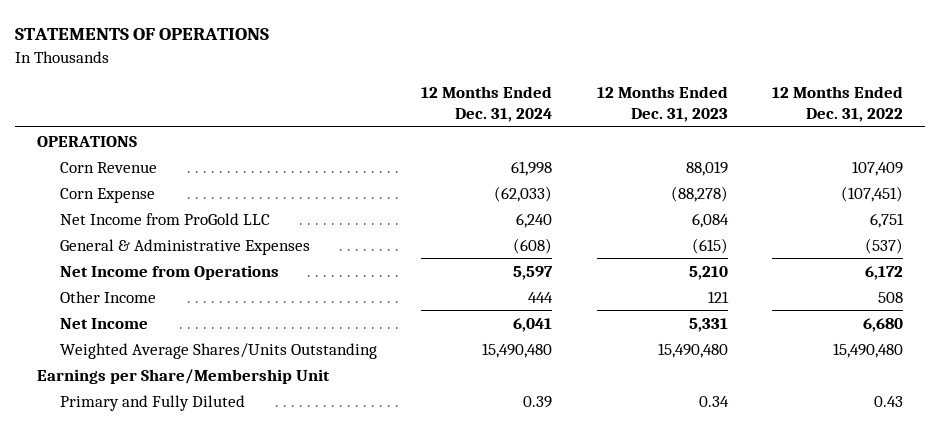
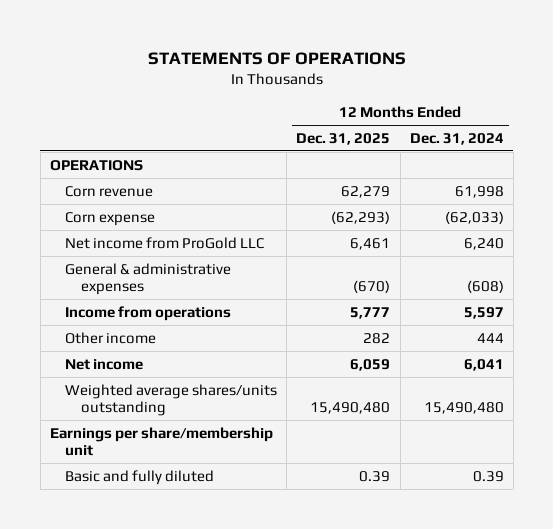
- | 12 Months Ended Dec. 31, 2024 | 12 Months Ended Dec. 31, 2023 | 12 Months Ended Dec. 31, 2022
+ | 12 Months Ended Dec. 31, 2025 | 12 Months Ended Dec. 31, 2024
- Corn Revenue | 61,998 | 88,019 | 107,409
- Corn Expense | (62,033) | (88,278) | (107,451)
- Net Income from ProGold LLC | 6,240 | 6,084 | 6,751
- General & Administrative Expenses | (608) | (615) | (537)
- Net Income from Operations | 5,597 | 5,210 | 6,172
- Other Income | 444 | 121 | 508
- Net Income | 6,041 | 5,331 | 6,680
- Weighted Average Shares/Units Outstanding | 15,490,480 | 15,490,480 | 15,490,480
- Earnings per Share/Membership Unit
- Primary and Fully Diluted | 0.39 | 0.34 | 0.43
+ Corn revenue | 62,279 | 61,998
+ Corn expense | (62,293) | (62,033)
+ Net income from ProGold LLC | 6,461 | 6,240
+ General & administrative expenses | (670) | (608)
+ Income from operations | 5,777 | 5,597
+ Other income | 282 | 444
+ Net income | 6,059 | 6,041
+ Weighted average shares/units outstanding | 15,490,480 | 15,490,480
+ Earnings per share/membership unit
+ Basic and fully diluted | 0.39 | 0.39

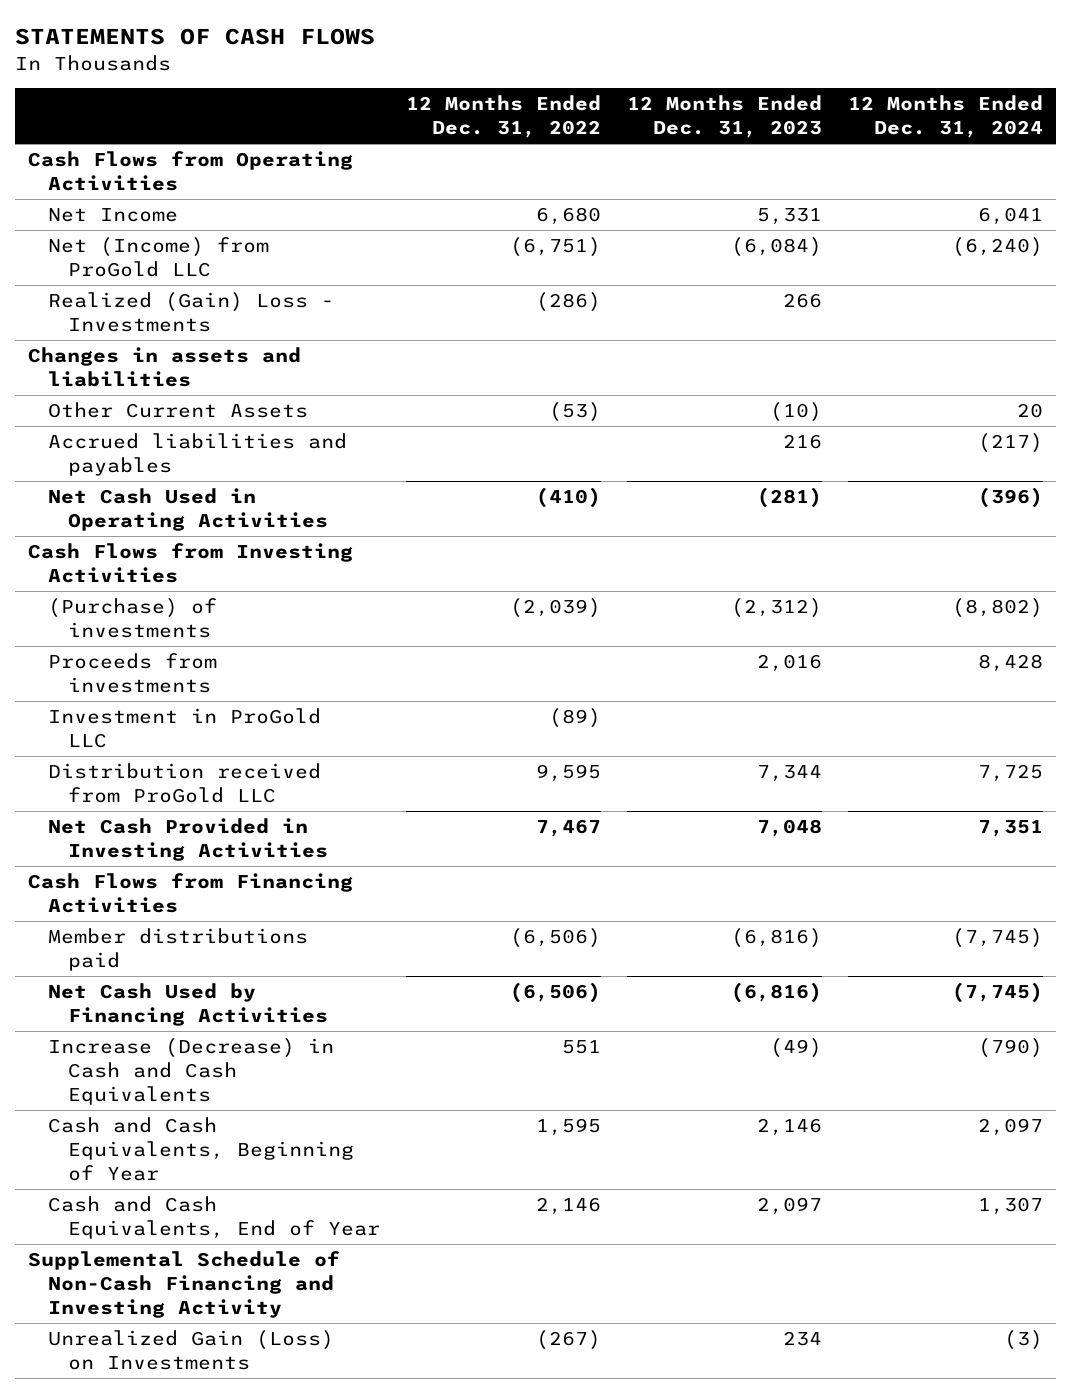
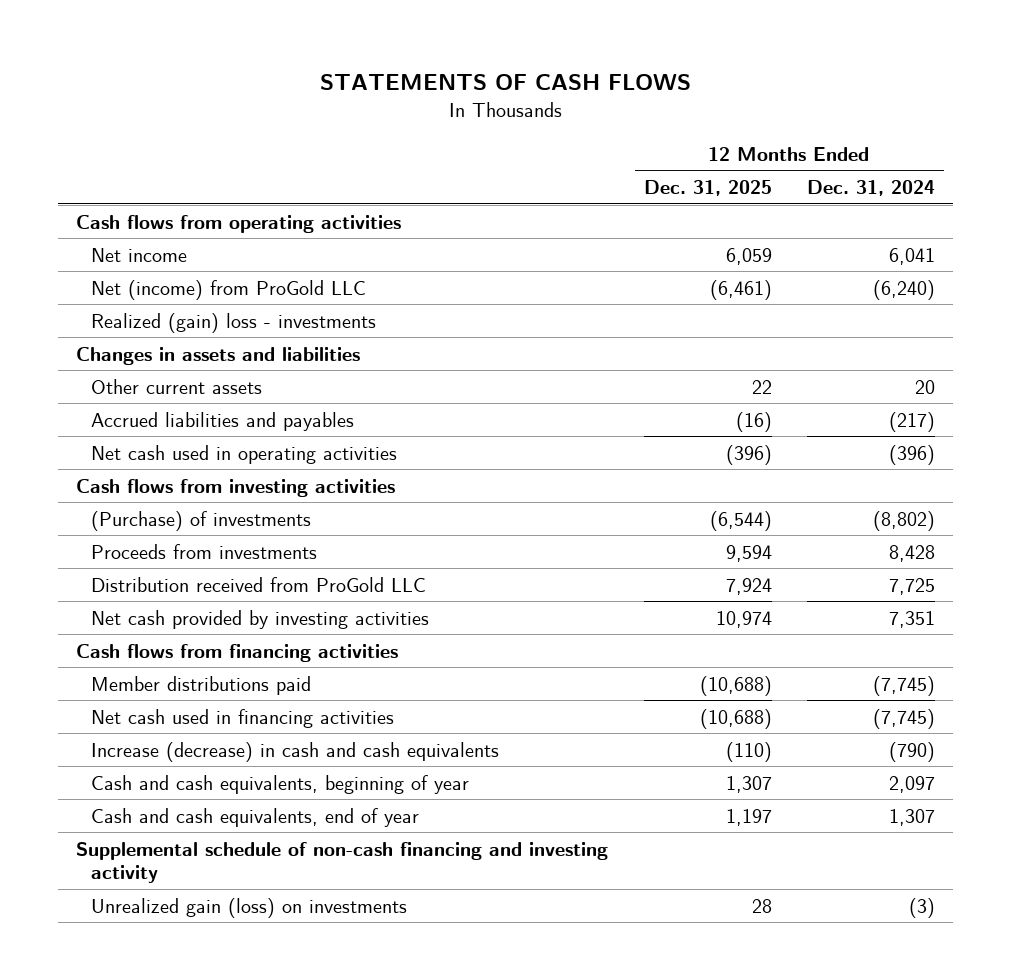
- | 12 Months Ended Dec. 31, 2022 | 12 Months Ended Dec. 31, 2023 | 12 Months Ended Dec. 31, 2024
+ | 12 Months Ended Dec. 31, 2025 | 12 Months Ended Dec. 31, 2024
- Cash Flows from Operating Activities
- Net Income | 6,680 | 5,331 | 6,041
- Net (Income) from ProGold LLC | (6,751) | (6,084) | (6,240)
- Realized (Gain) Loss - Investments | (286) | 266 |
+ Cash flows from operating activities
+ Net income | 6,059 | 6,041
+ Net (income) from ProGold LLC | (6,461) | (6,240)
+ Realized (gain) loss - investments
- Other Current Assets | (53) | (10) | 20
+ Other current assets | 22 | 20
- Net Cash Used in Operating Activities | (410) | (281) | (396)
- Cash Flows from Investing Activities
+ Net cash used in operating activities | (396) | (396)
+ Cash flows from investing activities
- Investment in ProGold LLC | (89) | |
- Net Cash Provided in Investing Activities | 7,467 | 7,048 | 7,351
- Cash Flows from Financing Activities
+ Net cash provided by investing activities | 10,974 | 7,351
+ Cash flows from financing activities
- Net Cash Used by Financing Activities | (6,506) | (6,816) | (7,745)
- Increase (Decrease) in Cash and Cash Equivalents | 551 | (49) | (790)
- Cash and Cash Equivalents, Beginning of Year | 1,595 | 2,146 | 2,097
- Cash and Cash Equivalents, End of Year | 2,146 | 2,097 | 1,307
- Supplemental Schedule of Non-Cash Financing and Investing Activity
- Unrealized Gain (Loss) on Investments | (267) | 234 | (3)
+ Net cash used in financing activities | (10,688) | (7,745)
+ Increase (decrease) in cash and cash equivalents | (110) | (790)
+ Cash and cash equivalents, beginning of year | 1,307 | 2,097
+ Cash and cash equivalents, end of year | 1,197 | 1,307
+ Supplemental schedule of non-cash financing and investing activity
+ Unrealized gain (loss) on investments | 28 | (3)

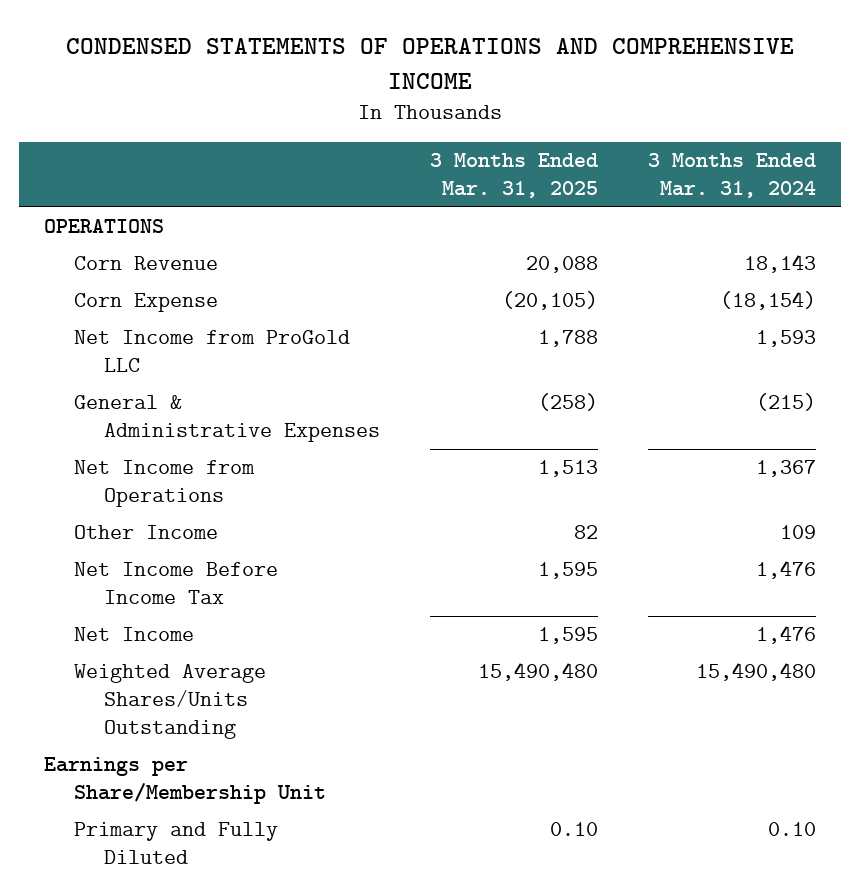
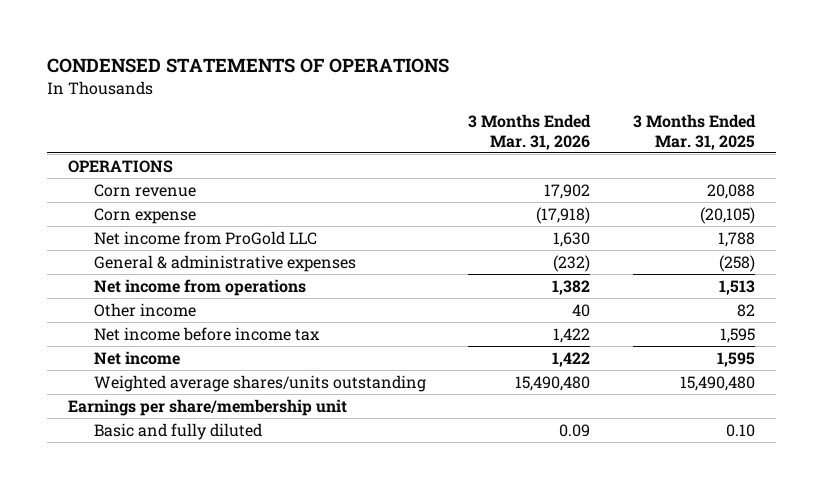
- CONDENSED STATEMENTS OF OPERATIONS AND COMPREHENSIVE INCOME
+ CONDENSED STATEMENTS OF OPERATIONS
- | 3 Months Ended Mar. 31, 2025 | 3 Months Ended Mar. 31, 2024
+ | 3 Months Ended Mar. 31, 2026 | 3 Months Ended Mar. 31, 2025
- Corn Revenue | 20,088 | 18,143
- Corn Expense | (20,105) | (18,154)
- Net Income from ProGold LLC | 1,788 | 1,593
- General & Administrative Expenses | (258) | (215)
- Net Income from Operations | 1,513 | 1,367
- Other Income | 82 | 109
- Net Income Before Income Tax | 1,595 | 1,476
- Net Income | 1,595 | 1,476
- Weighted Average Shares/Units Outstanding | 15,490,480 | 15,490,480
- Earnings per Share/Membership Unit
- Primary and Fully Diluted | 0.10 | 0.10
+ Corn revenue | 17,902 | 20,088
+ Corn expense | (17,918) | (20,105)
+ Net income from ProGold LLC | 1,630 | 1,788
+ General & administrative expenses | (232) | (258)
+ Net income from operations | 1,382 | 1,513
+ Other income | 40 | 82
+ Net income before income tax | 1,422 | 1,595
+ Net income | 1,422 | 1,595
+ Weighted average shares/units outstanding | 15,490,480 | 15,490,480
+ Earnings per share/membership unit
+ Basic and fully diluted | 0.09 | 0.10

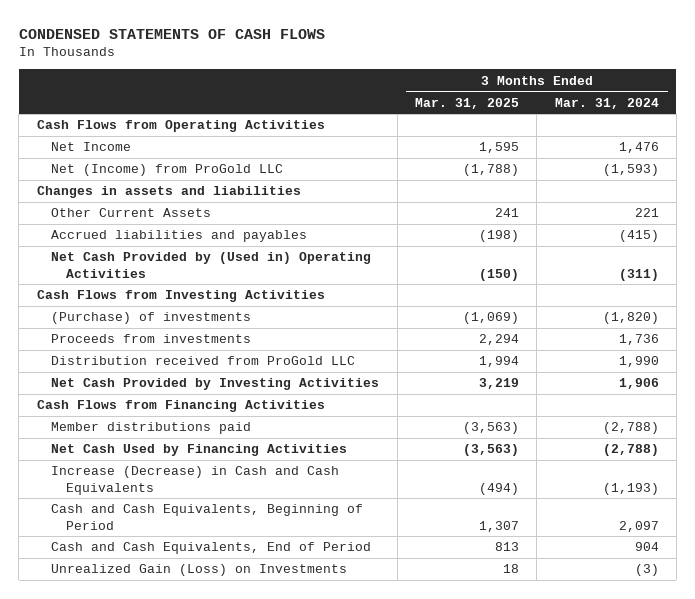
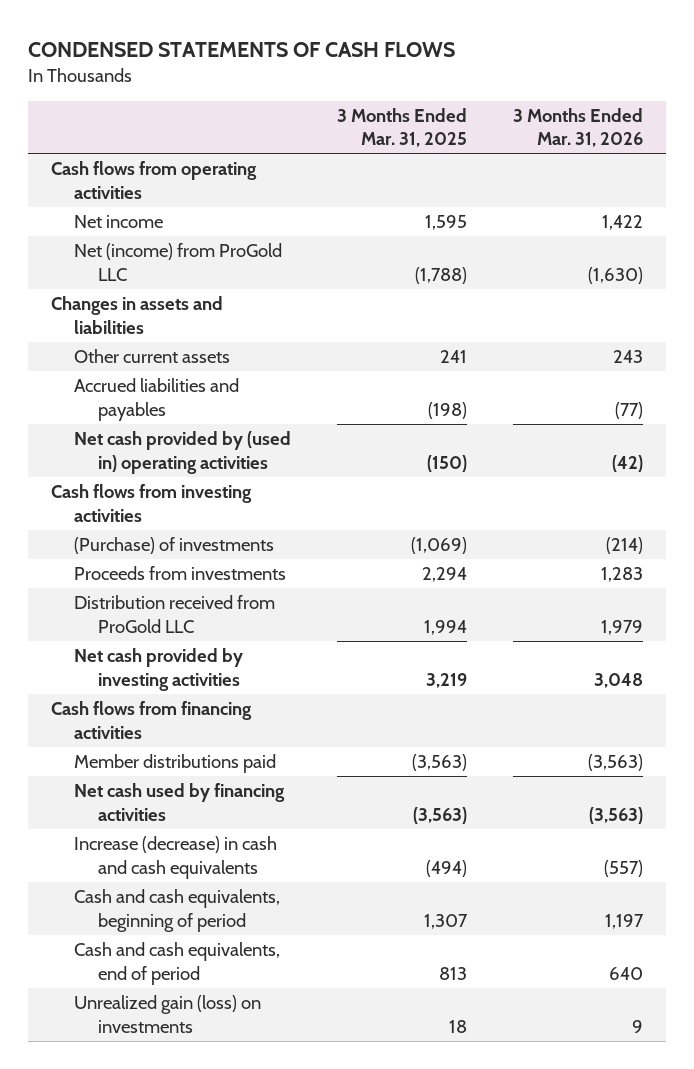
- | 3 Months Ended Mar. 31, 2025 | 3 Months Ended Mar. 31, 2024
+ | 3 Months Ended Mar. 31, 2025 | 3 Months Ended Mar. 31, 2026
- Cash Flows from Operating Activities
- Net Income | 1,595 | 1,476
- Net (Income) from ProGold LLC | (1,788) | (1,593)
+ Cash flows from operating activities
+ Net income | 1,595 | 1,422
+ Net (income) from ProGold LLC | (1,788) | (1,630)
- Other Current Assets | 241 | 221
+ Other current assets | 241 | 243
- Net Cash Provided by (Used in) Operating Activities | (150) | (311)
- Cash Flows from Investing Activities
+ Net cash provided by (used in) operating activities | (150) | (42)
+ Cash flows from investing activities
- Net Cash Provided by Investing Activities | 3,219 | 1,906
- Cash Flows from Financing Activities
+ Net cash provided by investing activities | 3,219 | 3,048
+ Cash flows from financing activities
- Net Cash Used by Financing Activities | (3,563) | (2,788)
- Increase (Decrease) in Cash and Cash Equivalents | (494) | (1,193)
- Cash and Cash Equivalents, Beginning of Period | 1,307 | 2,097
- Cash and Cash Equivalents, End of Period | 813 | 904
- Unrealized Gain (Loss) on Investments | 18 | (3)
+ Net cash used by financing activities | (3,563) | (3,563)
+ Increase (decrease) in cash and cash equivalents | (494) | (557)
+ Cash and cash equivalents, beginning of period | 1,307 | 1,197
+ Cash and cash equivalents, end of period | 813 | 640
+ Unrealized gain (loss) on investments | 18 | 9

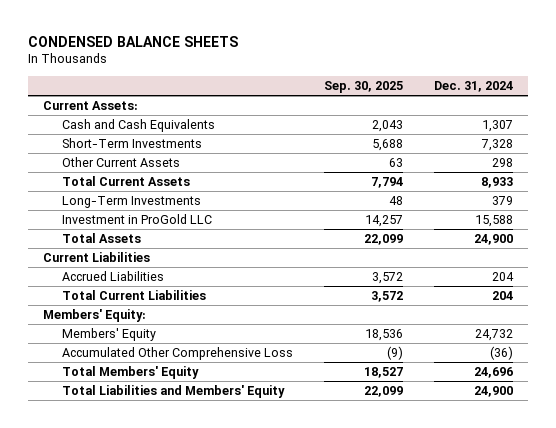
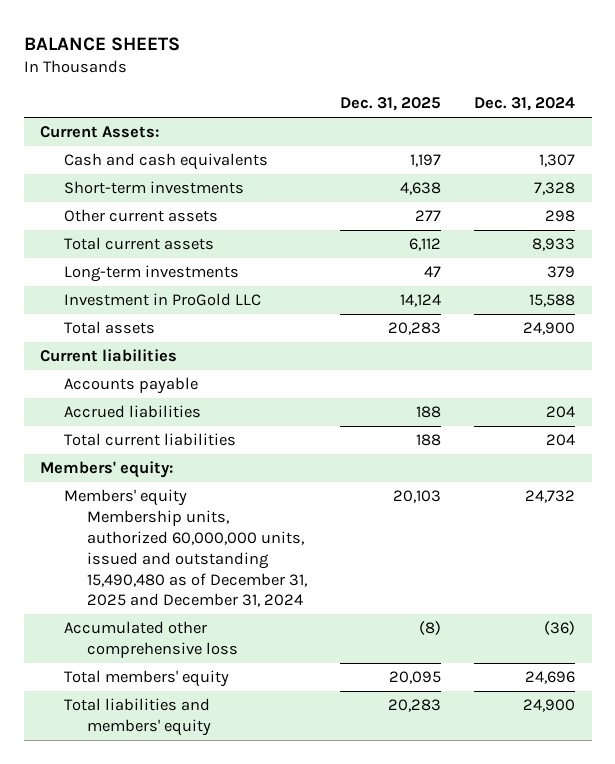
- CONDENSED BALANCE SHEETS
+ BALANCE SHEETS
- | Sep. 30, 2025 | Dec. 31, 2024
+ | Dec. 31, 2025 | Dec. 31, 2024
- Cash and Cash Equivalents | 2,043 | 1,307
- Short-Term Investments | 5,688 | 7,328
- Other Current Assets | 63 | 298
- Total Current Assets | 7,794 | 8,933
- Long-Term Investments | 48 | 379
+ Cash and cash equivalents | 1,197 | 1,307
+ Short-term investments | 4,638 | 7,328
+ Other current assets | 277 | 298
+ Total current assets | 6,112 | 8,933
+ Long-term investments | 47 | 379
- Total Assets | 22,099 | 24,900
- Current Liabilities
- Accrued Liabilities | 3,572 | 204
- Total Current Liabilities | 3,572 | 204
- Members' Equity:
- Members' Equity | 18,536 | 24,732
- Accumulated Other Comprehensive Loss | (9) | (36)
- Total Members' Equity | 18,527 | 24,696
- Total Liabilities and Members' Equity | 22,099 | 24,900
+ Total assets | 20,283 | 24,900
+ Current liabilities
+ Accounts payable
+ Accrued liabilities | 188 | 204
+ Total current liabilities | 188 | 204
+ Members' equity:
+ Members' equity Membership units, authorized 60,000,000 units, issued and outstanding 15,490,480 as of December 31, 2025 and December 31, 2024 | 20,103 | 24,732
+ Accumulated other comprehensive loss | (8) | (36)
+ Total members' equity | 20,095 | 24,696
+ Total liabilities and members' equity | 20,283 | 24,900

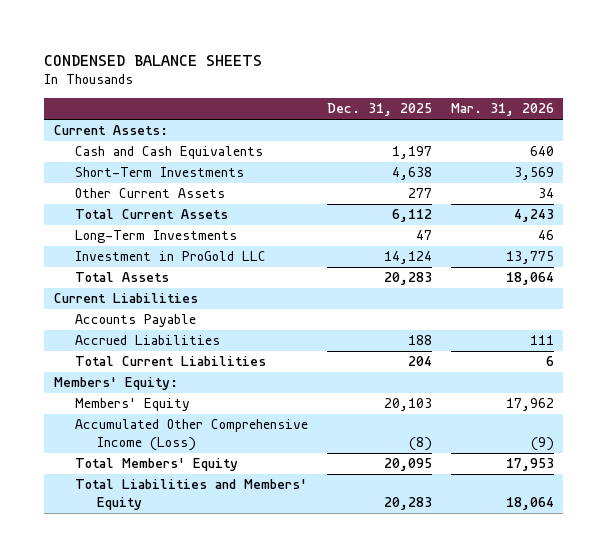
- BALANCE SHEETS
+ CONDENSED BALANCE SHEETS
- | Dec. 31, 2025 | Dec. 31, 2024
+ | Dec. 31, 2025 | Mar. 31, 2026
- Cash and cash equivalents | 1,197 | 1,307
- Short-term investments | 4,638 | 7,328
- Other current assets | 277 | 298
- Total current assets | 6,112 | 8,933
- Long-term investments | 47 | 379
+ Cash and Cash Equivalents | 1,197 | 640
+ Short-Term Investments | 4,638 | 3,569
+ Other Current Assets | 277 | 34
+ Total Current Assets | 6,112 | 4,243
+ Long-Term Investments | 47 | 46
- Total assets | 20,283 | 24,900
- Current liabilities
- Accounts payable
- Accrued liabilities | 188 | 204
- Total current liabilities | 188 | 204
- Members' equity:
- Members' equity Membership units, authorized 60,000,000 units, issued and outstanding 15,490,480 as of December 31, 2025 and December 31, 2024 | 20,103 | 24,732
- Accumulated other comprehensive loss | (8) | (36)
- Total members' equity | 20,095 | 24,696
- Total liabilities and members' equity | 20,283 | 24,900
+ Total Assets | 20,283 | 18,064
+ Current Liabilities
+ Accounts Payable
+ Accrued Liabilities | 188 | 111
+ Total Current Liabilities | 204 | 6
+ Members' Equity:
+ Members' Equity | 20,103 | 17,962
+ Accumulated Other Comprehensive Income (Loss) | (8) | (9)
+ Total Members' Equity | 20,095 | 17,953
+ Total Liabilities and Members' Equity | 20,283 | 18,064

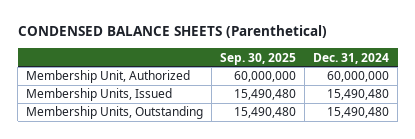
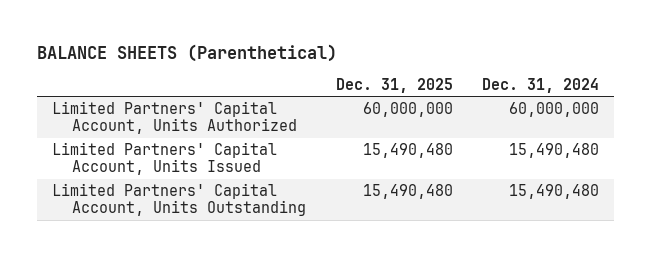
- CONDENSED BALANCE SHEETS (Parenthetical)
+ BALANCE SHEETS (Parenthetical)
- | Sep. 30, 2025 | Dec. 31, 2024
+ | Dec. 31, 2025 | Dec. 31, 2024
- Membership Unit, Authorized | 60,000,000 | 60,000,000
- Membership Units, Issued | 15,490,480 | 15,490,480
- Membership Units, Outstanding | 15,490,480 | 15,490,480
+ Limited Partners' Capital Account, Units Authorized | 60,000,000 | 60,000,000
+ Limited Partners' Capital Account, Units Issued | 15,490,480 | 15,490,480
+ Limited Partners' Capital Account, Units Outstanding | 15,490,480 | 15,490,480

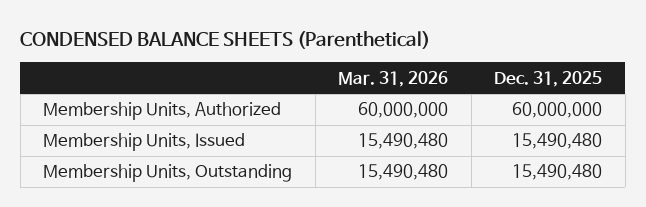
- BALANCE SHEETS (Parenthetical)
+ CONDENSED BALANCE SHEETS (Parenthetical)
- | Dec. 31, 2025 | Dec. 31, 2024
+ | Mar. 31, 2026 | Dec. 31, 2025
- Limited Partners' Capital Account, Units Authorized | 60,000,000 | 60,000,000
- Limited Partners' Capital Account, Units Issued | 15,490,480 | 15,490,480
- Limited Partners' Capital Account, Units Outstanding | 15,490,480 | 15,490,480
+ Membership Units, Authorized | 60,000,000 | 60,000,000
+ Membership Units, Issued | 15,490,480 | 15,490,480
+ Membership Units, Outstanding | 15,490,480 | 15,490,480

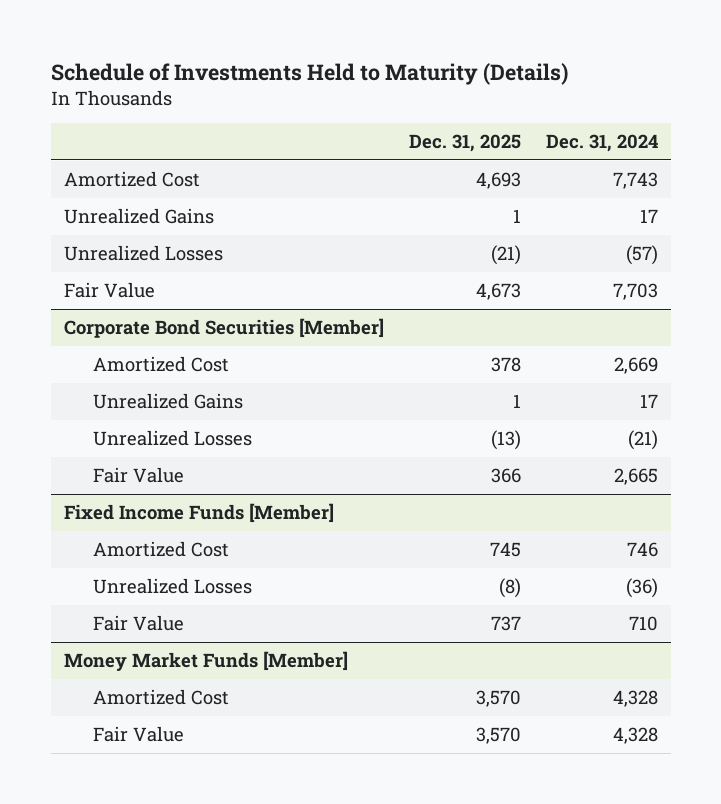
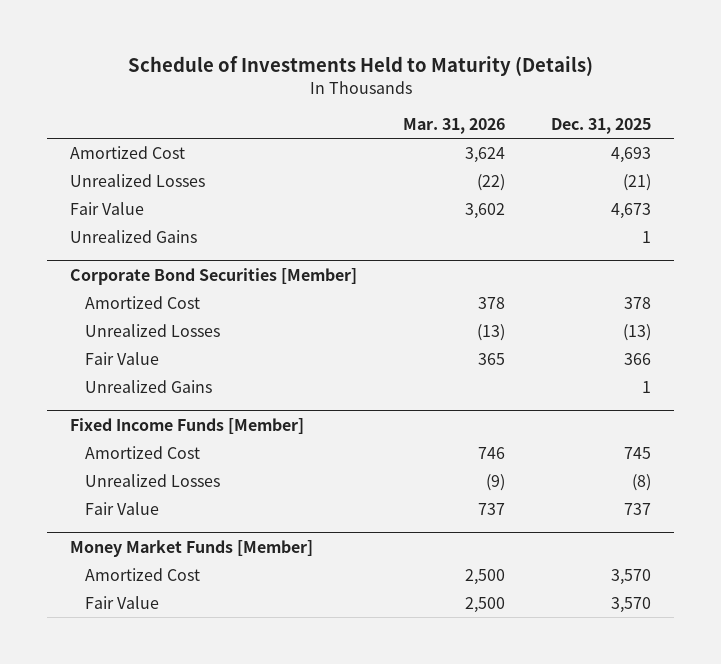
- | Dec. 31, 2025 | Dec. 31, 2024
+ | Mar. 31, 2026 | Dec. 31, 2025
moved down: Unrealized Gains | | 1
@ Corporate Bond Securities [Member]
moved down: Unrealized Gains | | 1

